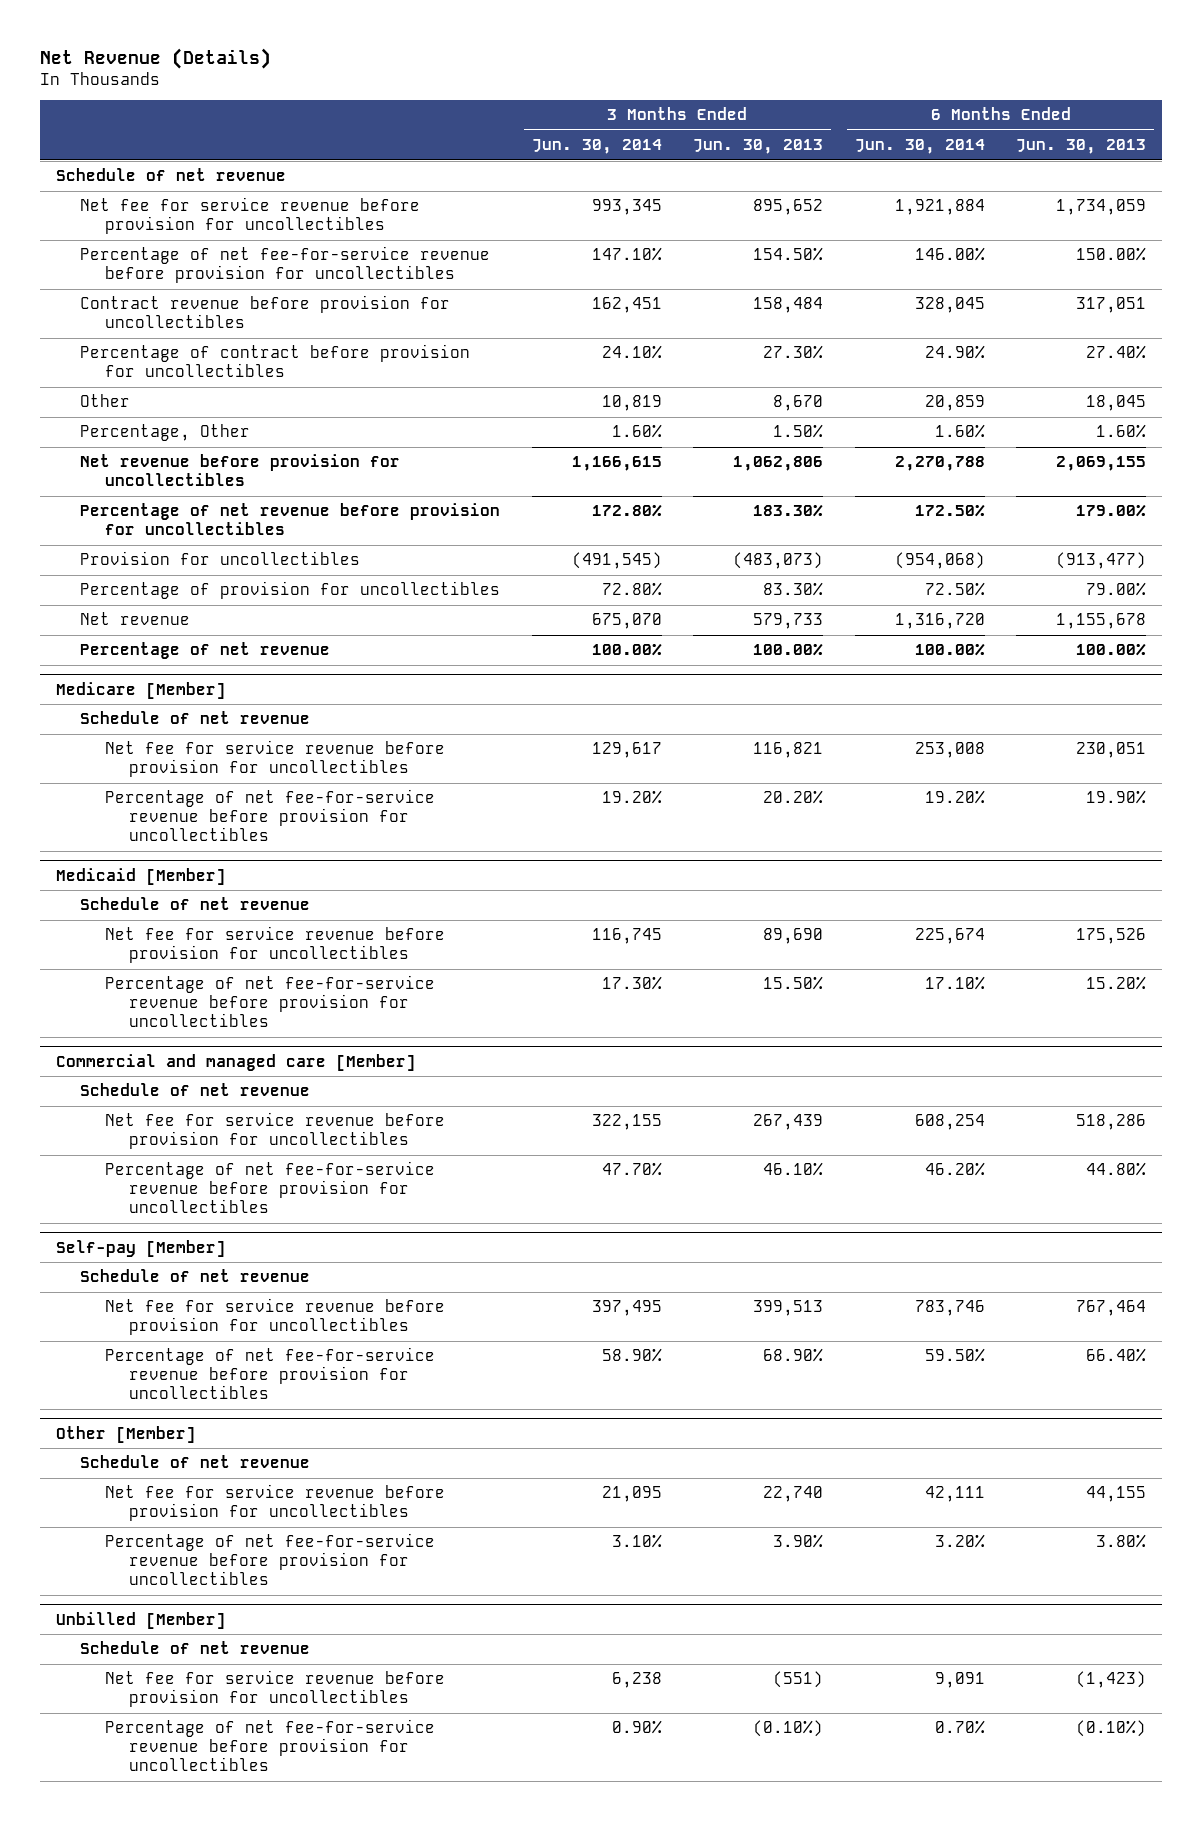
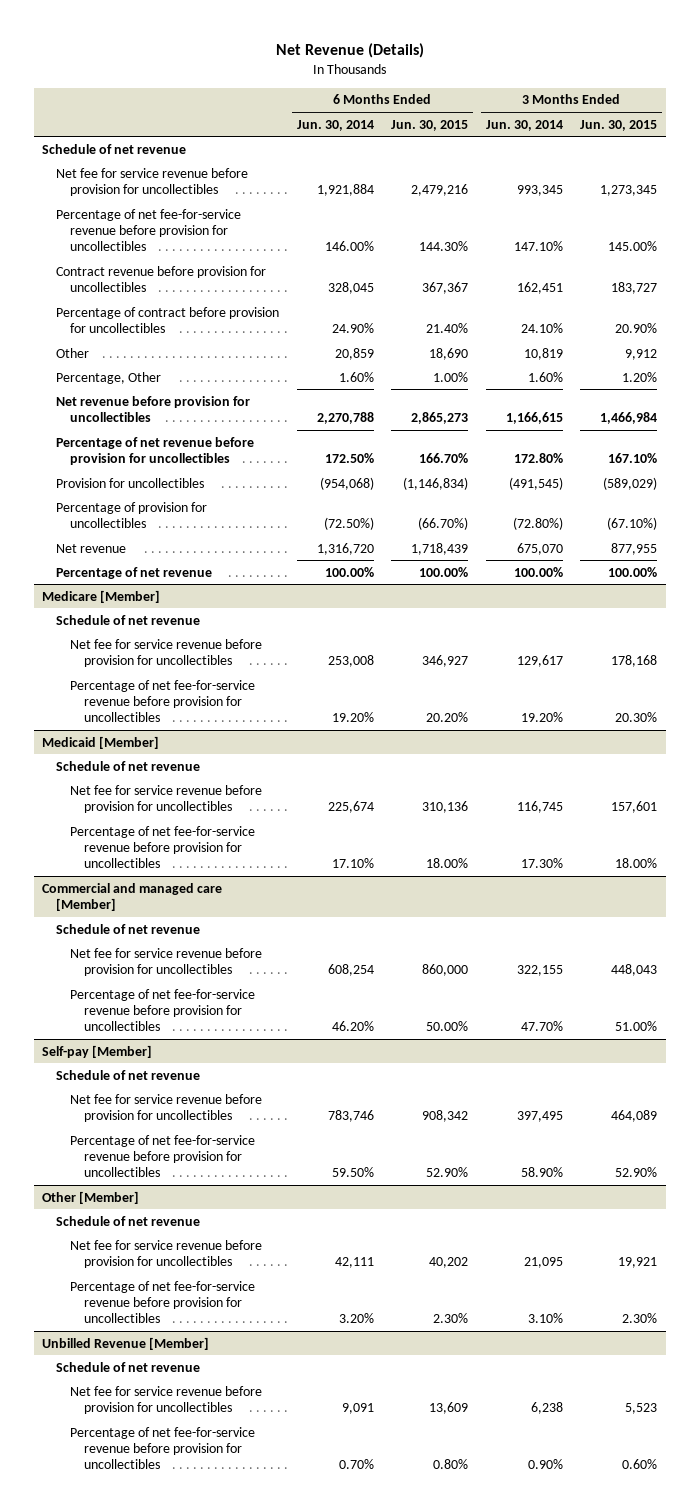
- | 3 Months Ended Jun. 30, 2014 | 3 Months Ended Jun. 30, 2013 | 6 Months Ended Jun. 30, 2014 | 6 Months Ended Jun. 30, 2013
+ | 6 Months Ended Jun. 30, 2014 | 6 Months Ended Jun. 30, 2015 | 3 Months Ended Jun. 30, 2014 | 3 Months Ended Jun. 30, 2015
- Percentage of provision for uncollectibles | 72.80% | 83.30% | 72.50% | 79.00%
+ Percentage of provision for uncollectibles | (72.50%) | (66.70%) | (72.80%) | (67.10%)
- Unbilled [Member]
+ Unbilled Revenue [Member]

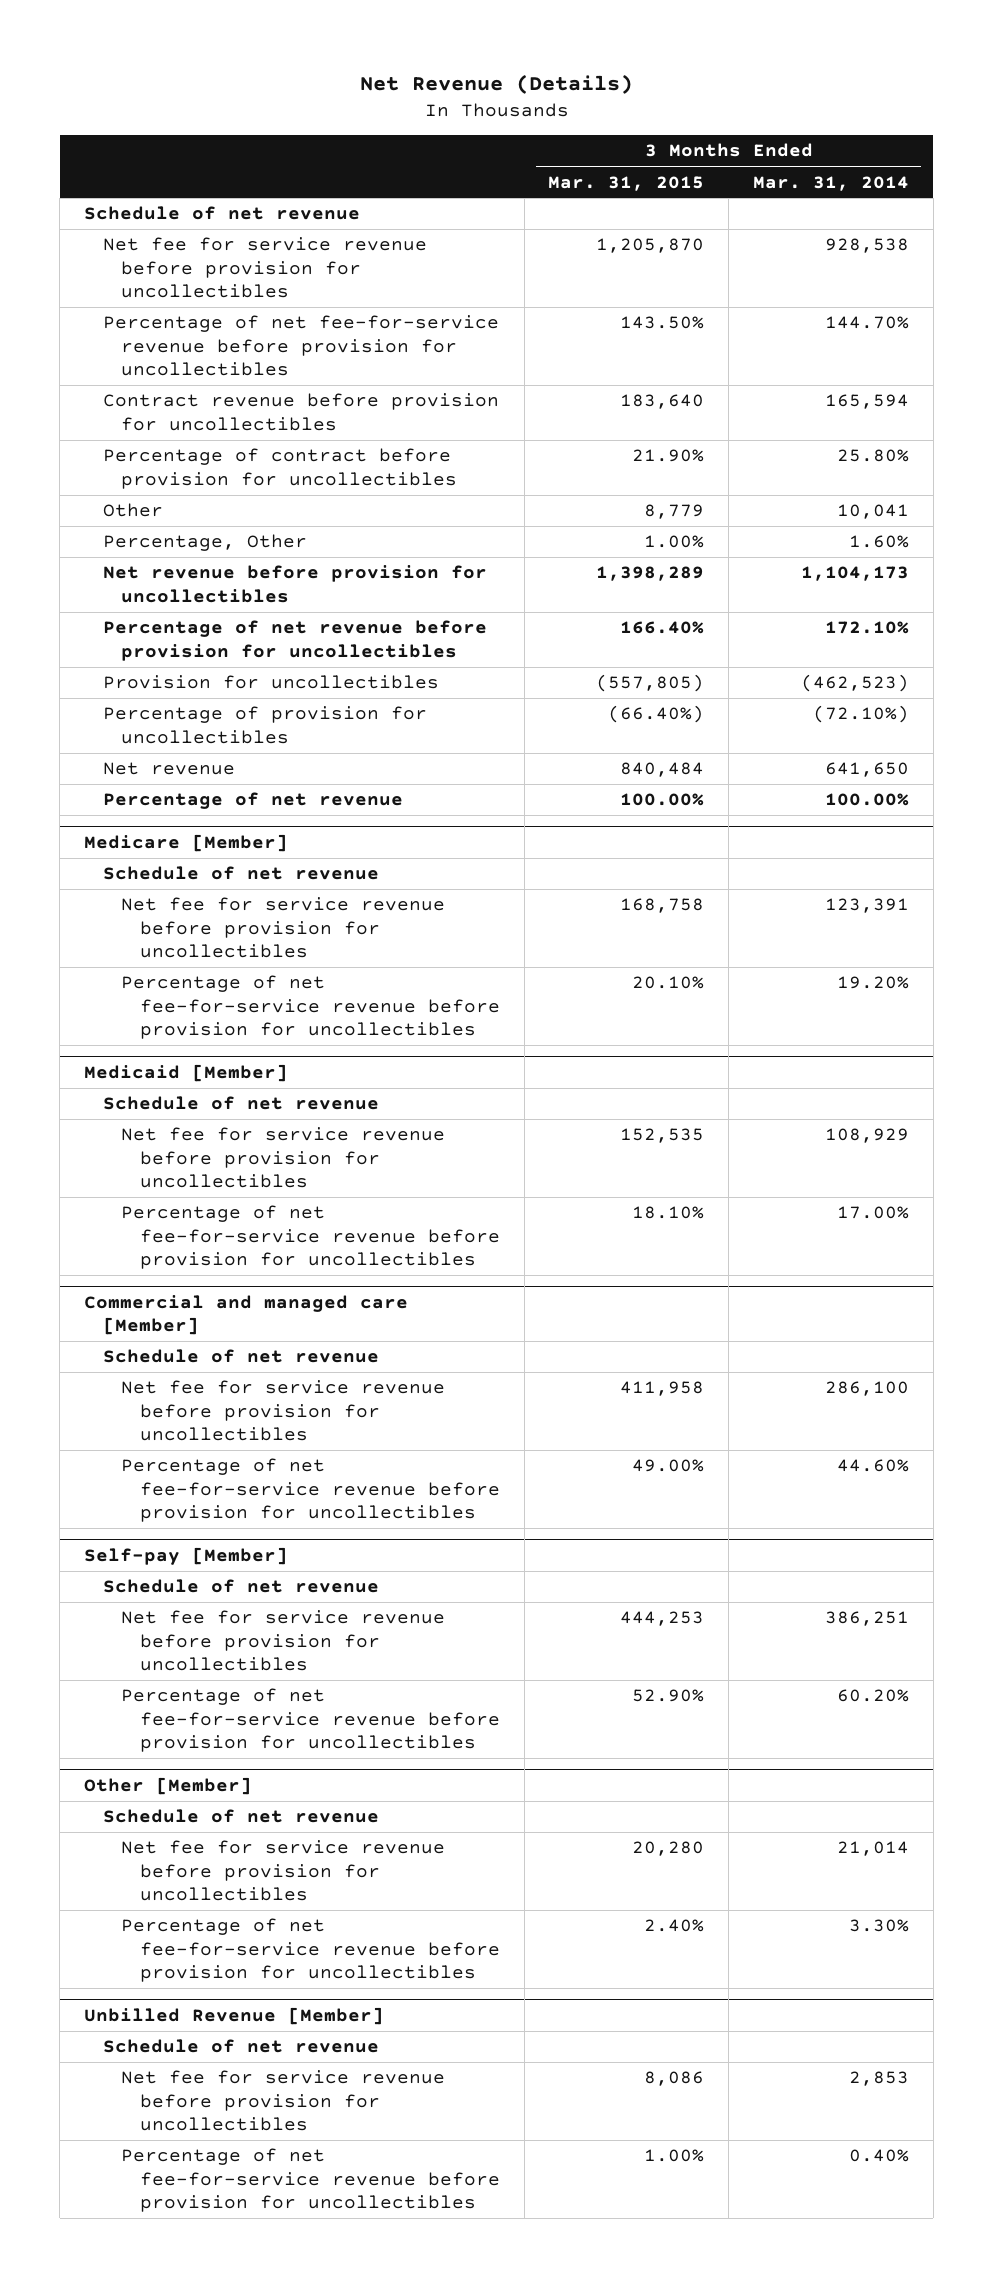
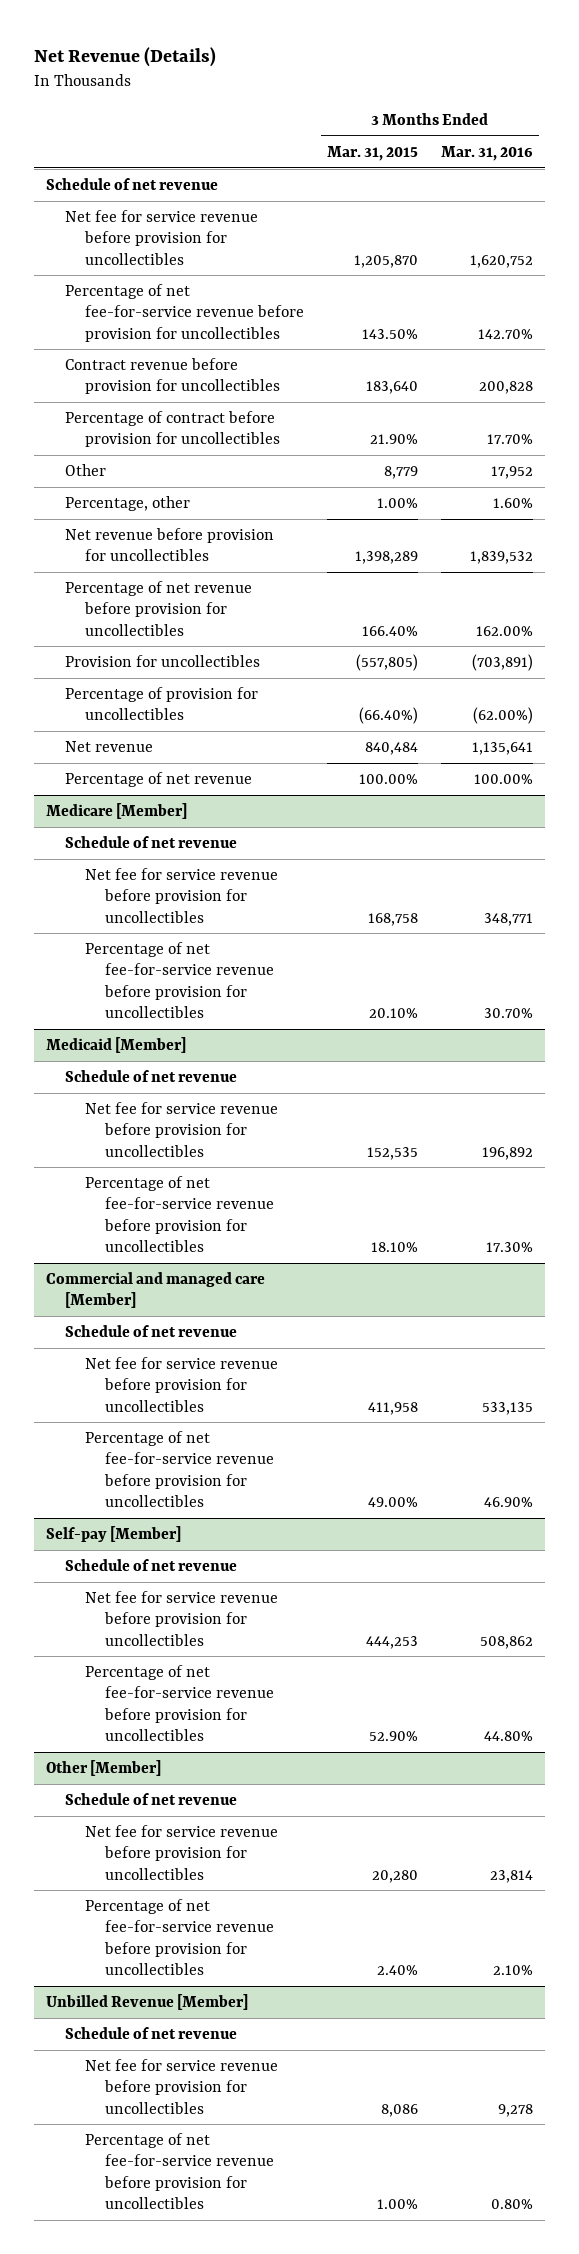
- | 3 Months Ended Mar. 31, 2015 | 3 Months Ended Mar. 31, 2014
+ | 3 Months Ended Mar. 31, 2015 | 3 Months Ended Mar. 31, 2016
- Percentage, Other | 1.00% | 1.60%
+ Percentage, other | 1.00% | 1.60%

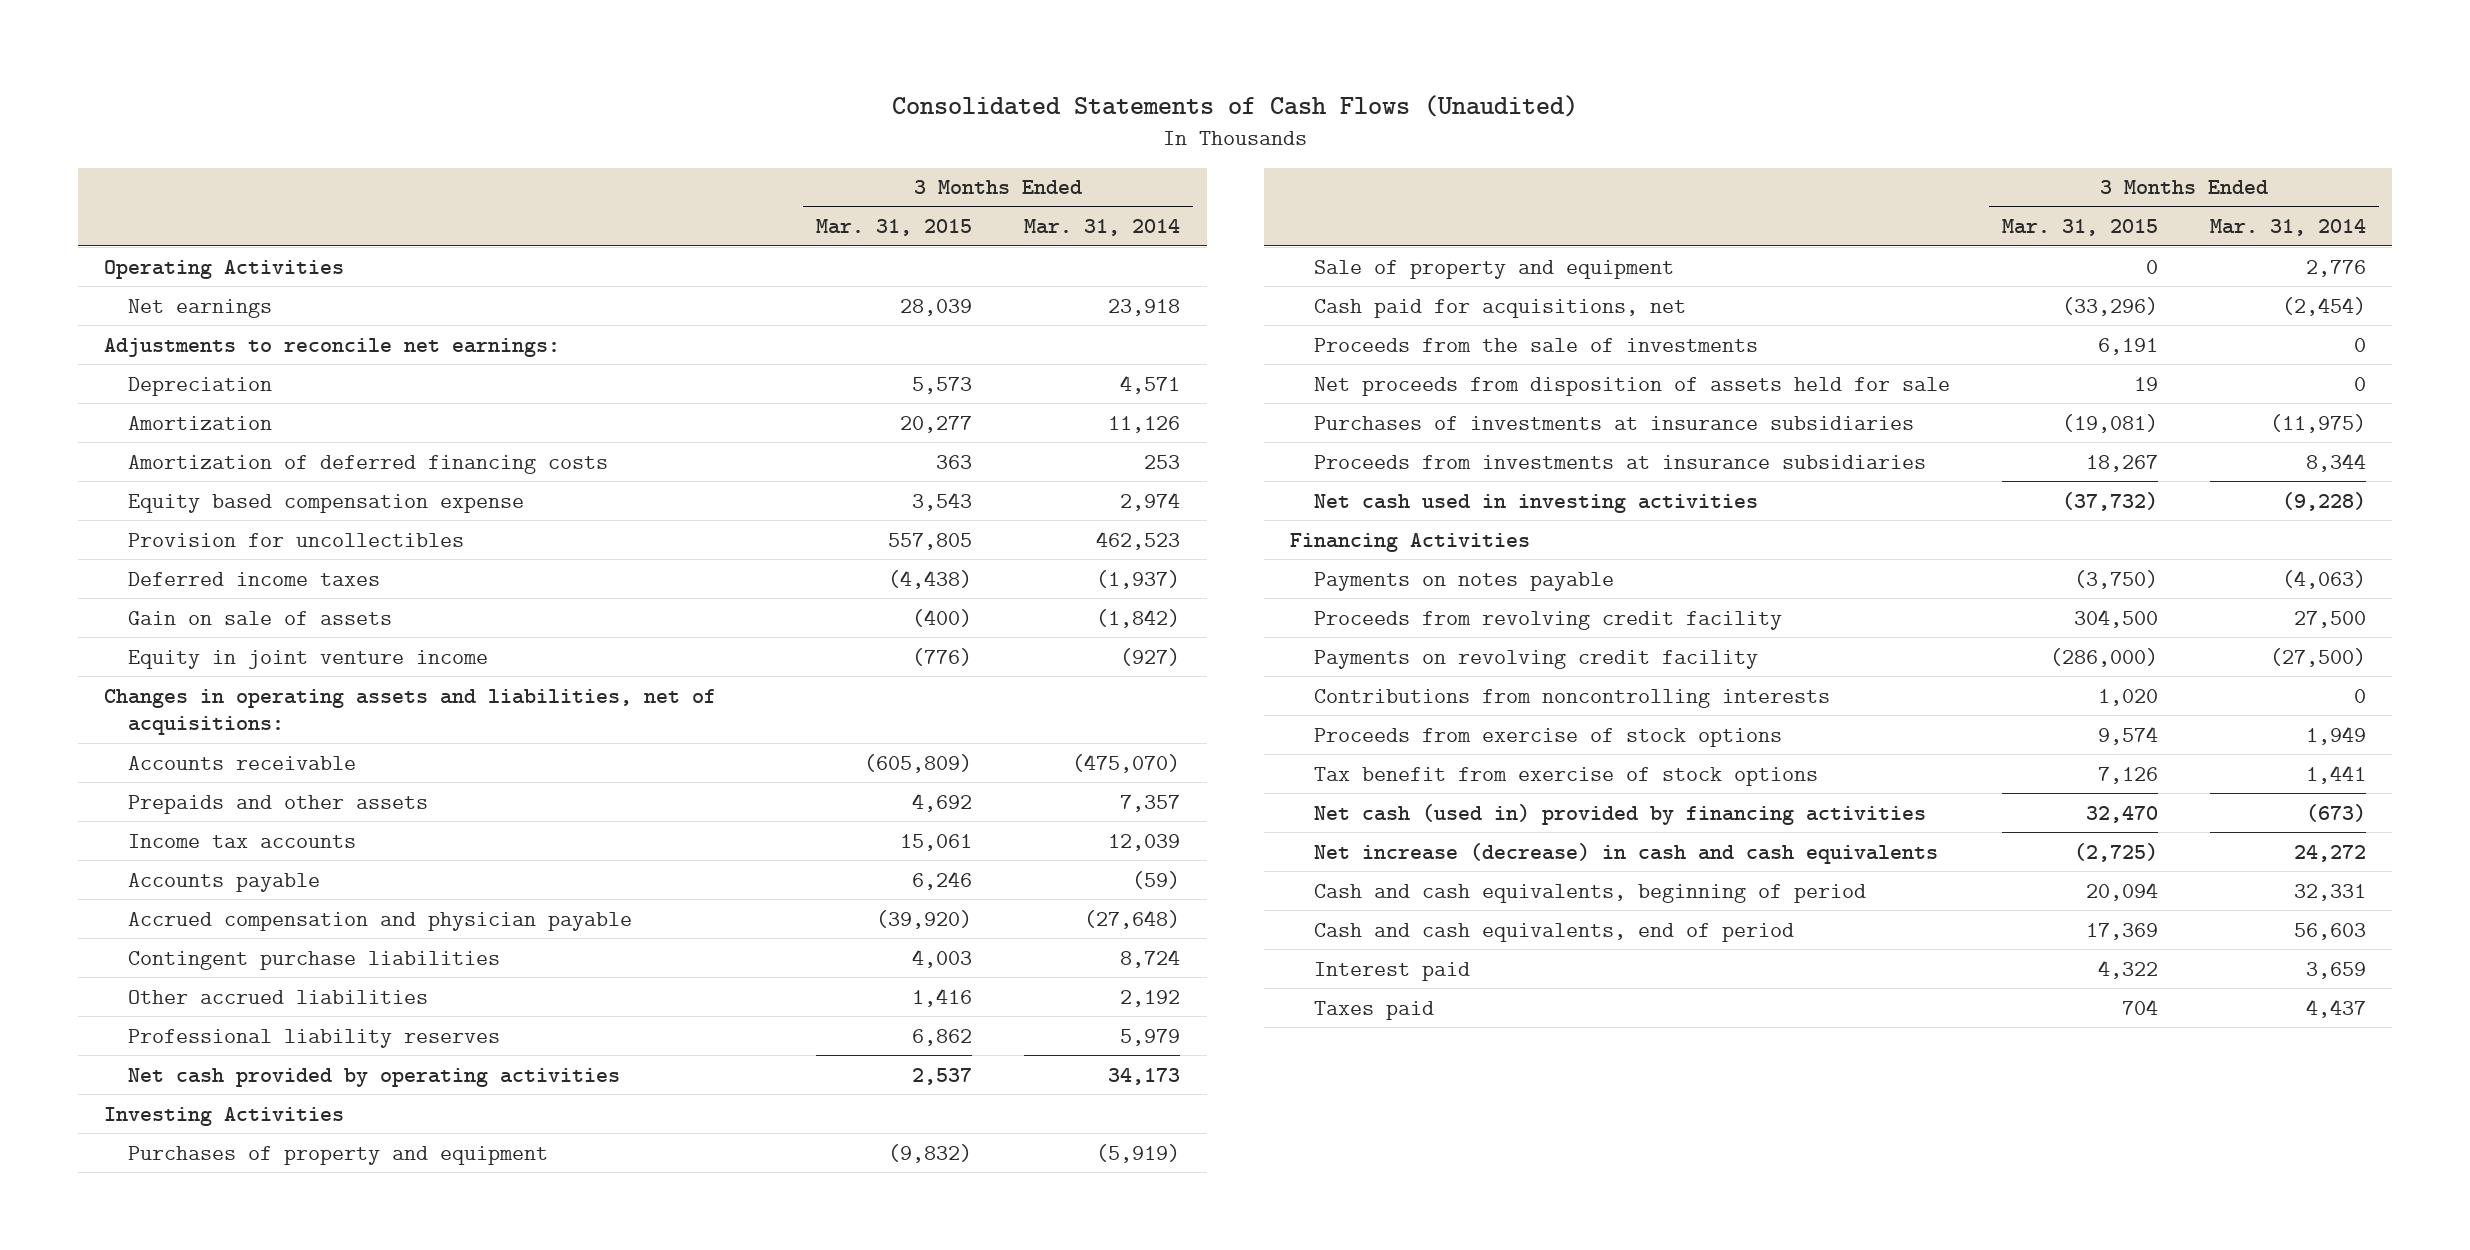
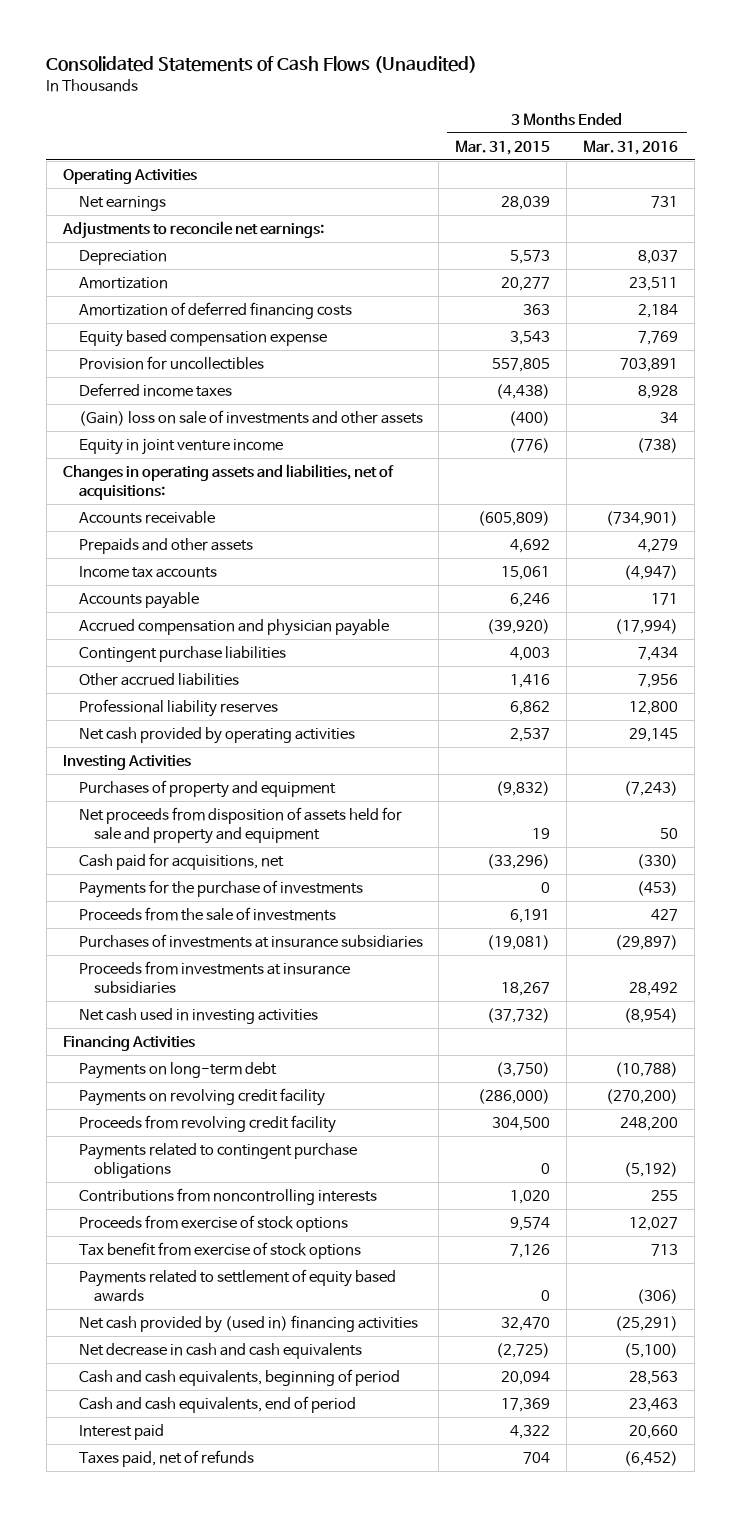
- | 3 Months Ended Mar. 31, 2015 | 3 Months Ended Mar. 31, 2014
+ | 3 Months Ended Mar. 31, 2015 | 3 Months Ended Mar. 31, 2016
- Gain on sale of assets | (400) | (1,842)
+ (Gain) loss on sale of investments and other assets | (400) | 34
- Sale of property and equipment | 0 | 2,776
+ Net proceeds from disposition of assets held for sale and property and equipment | 19 | 50
+ Payments for the purchase of investments | 0 | (453)
- Net proceeds from disposition of assets held for sale | 19 | 0
- Payments on notes payable | (3,750) | (4,063)
+ Payments on long-term debt | (3,750) | (10,788)
moved down: Proceeds from revolving credit facility | 304,500 | 248,200
+ Payments related to contingent purchase obligations | 0 | (5,192)
- Net cash (used in) provided by financing activities | 32,470 | (673)
- Net increase (decrease) in cash and cash equivalents | (2,725) | 24,272
+ Payments related to settlement of equity based awards | 0 | (306)
+ Net cash provided by (used in) financing activities | 32,470 | (25,291)
+ Net decrease in cash and cash equivalents | (2,725) | (5,100)
- Taxes paid | 704 | 4,437
+ Taxes paid, net of refunds | 704 | (6,452)

